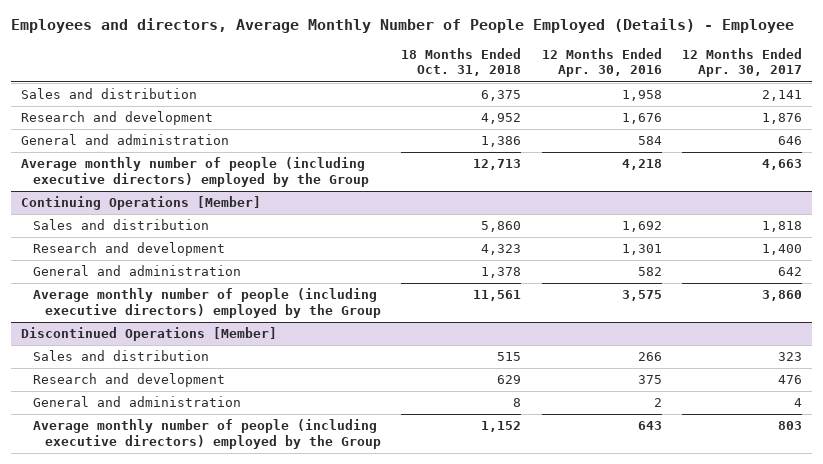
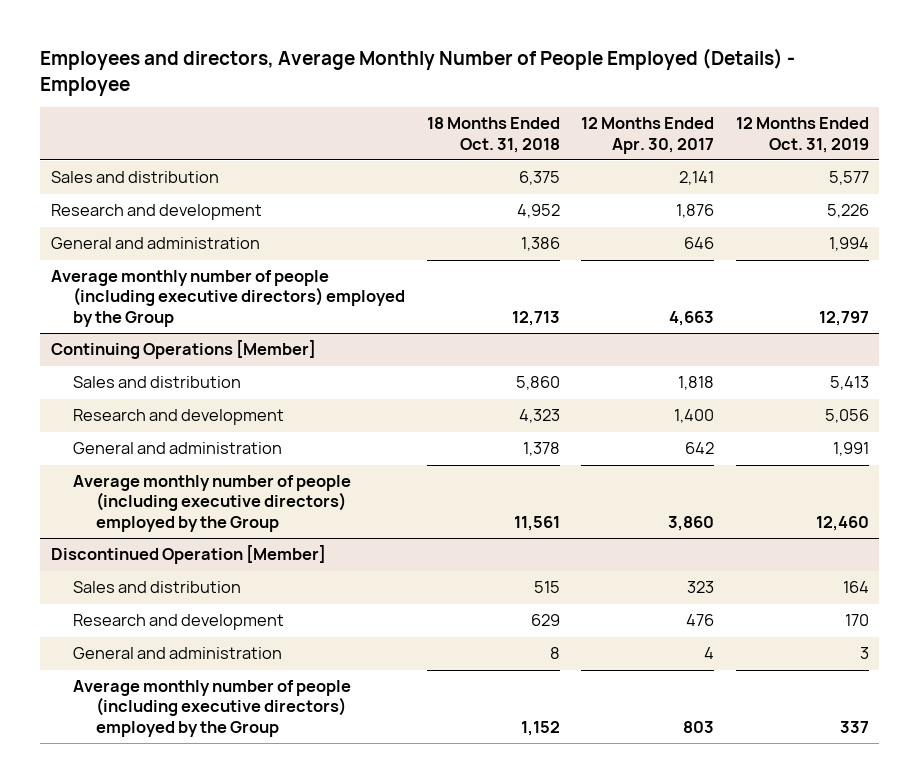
- | 18 Months Ended Oct. 31, 2018 | 12 Months Ended Apr. 30, 2016 | 12 Months Ended Apr. 30, 2017
+ | 18 Months Ended Oct. 31, 2018 | 12 Months Ended Apr. 30, 2017 | 12 Months Ended Oct. 31, 2019
- Discontinued Operations [Member]
+ Discontinued Operation [Member]

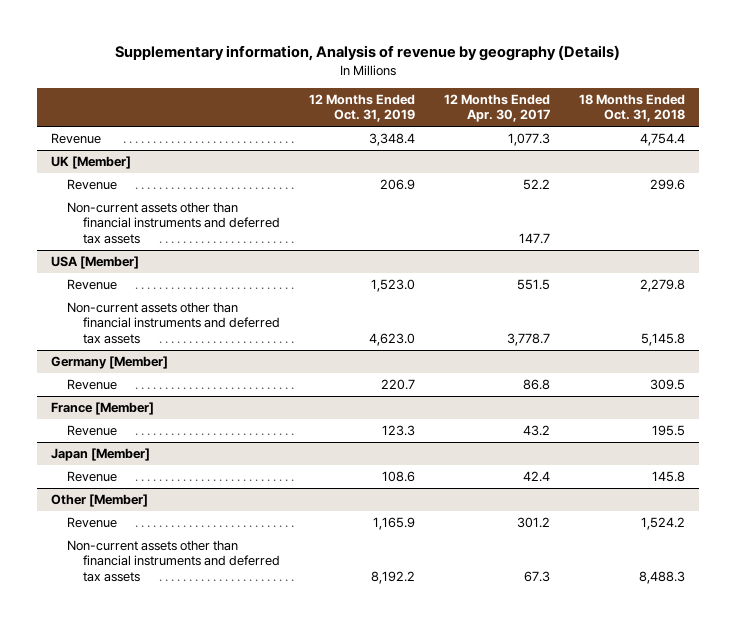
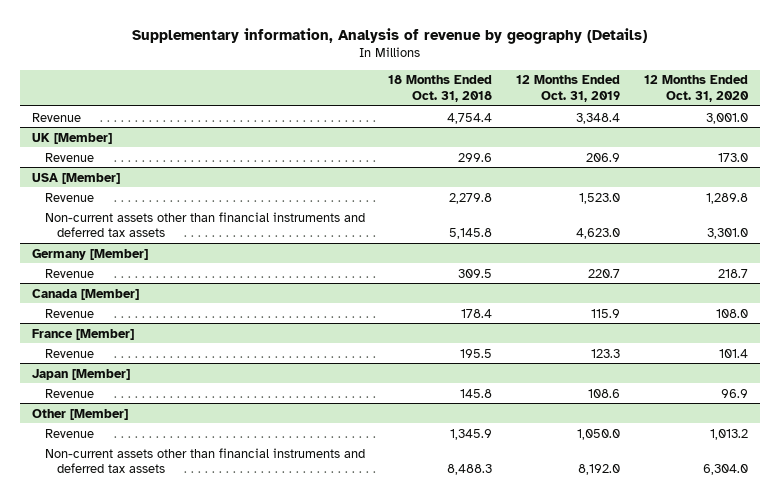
- | 12 Months Ended Oct. 31, 2019 | 12 Months Ended Apr. 30, 2017 | 18 Months Ended Oct. 31, 2018
+ | 18 Months Ended Oct. 31, 2018 | 12 Months Ended Oct. 31, 2019 | 12 Months Ended Oct. 31, 2020
@ UK [Member]
- Non-current assets other than financial instruments and deferred tax assets | | 147.7 |
+ Canada [Member]
+ Revenue | 178.4 | 115.9 | 108.0
@ Other [Member]
- Revenue | 1,165.9 | 301.2 | 1,524.2
- Non-current assets other than financial instruments and deferred tax assets | 8,192.2 | 67.3 | 8,488.3
+ Revenue | 1,345.9 | 1,050.0 | 1,013.2
+ Non-current assets other than financial instruments and deferred tax assets | 8,488.3 | 8,192.0 | 6,304.0

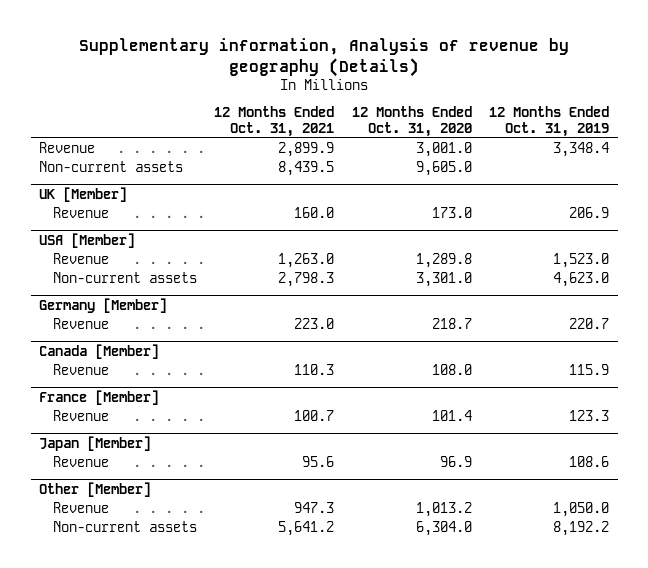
- | 18 Months Ended Oct. 31, 2018 | 12 Months Ended Oct. 31, 2019 | 12 Months Ended Oct. 31, 2020
+ | 12 Months Ended Oct. 31, 2021 | 12 Months Ended Oct. 31, 2020 | 12 Months Ended Oct. 31, 2019
+ Non-current assets | 8,439.5 | 9,605.0 |
@ USA [Member]
- Non-current assets other than financial instruments and deferred tax assets | 5,145.8 | 4,623.0 | 3,301.0
+ Non-current assets | 2,798.3 | 3,301.0 | 4,623.0
@ Other [Member]
- Non-current assets other than financial instruments and deferred tax assets | 8,488.3 | 8,192.0 | 6,304.0
+ Non-current assets | 5,641.2 | 6,304.0 | 8,192.2

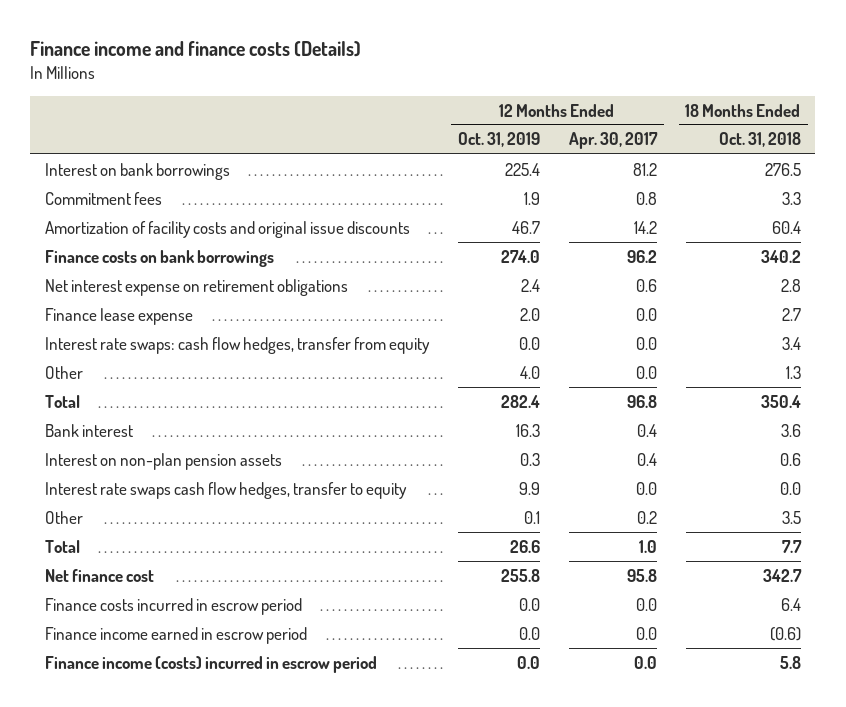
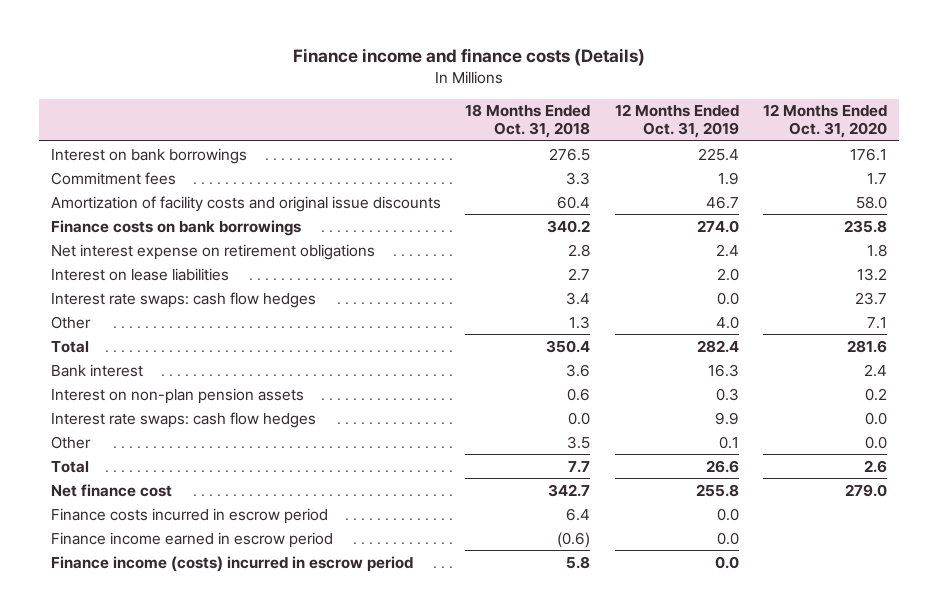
- | 12 Months Ended Oct. 31, 2019 | 12 Months Ended Apr. 30, 2017 | 18 Months Ended Oct. 31, 2018
+ | 18 Months Ended Oct. 31, 2018 | 12 Months Ended Oct. 31, 2019 | 12 Months Ended Oct. 31, 2020
- Finance lease expense | 2.0 | 0.0 | 2.7
- Interest rate swaps: cash flow hedges, transfer from equity | 0.0 | 0.0 | 3.4
+ Interest on lease liabilities | 2.7 | 2.0 | 13.2
+ Interest rate swaps: cash flow hedges | 3.4 | 0.0 | 23.7
- Interest rate swaps cash flow hedges, transfer to equity | 9.9 | 0.0 | 0.0
+ Interest rate swaps: cash flow hedges | 0.0 | 9.9 | 0.0

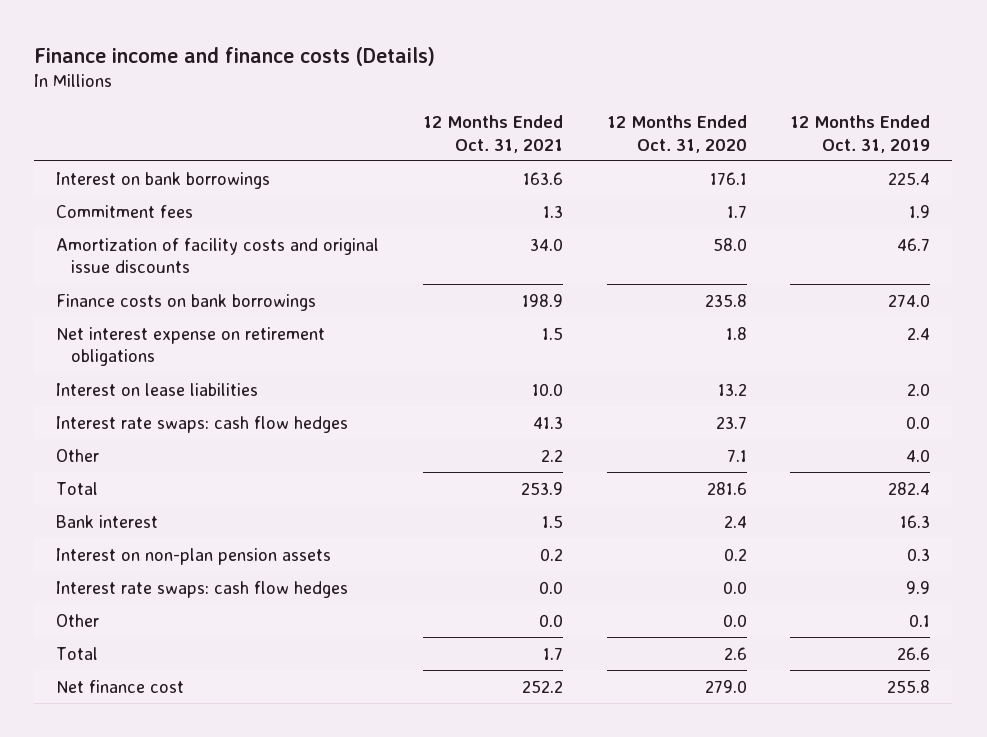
- | 18 Months Ended Oct. 31, 2018 | 12 Months Ended Oct. 31, 2019 | 12 Months Ended Oct. 31, 2020
+ | 12 Months Ended Oct. 31, 2021 | 12 Months Ended Oct. 31, 2020 | 12 Months Ended Oct. 31, 2019
- Finance costs incurred in escrow period | 6.4 | 0.0 |
- Finance income earned in escrow period | (0.6) | 0.0 |
- Finance income (costs) incurred in escrow period | 5.8 | 0.0 |

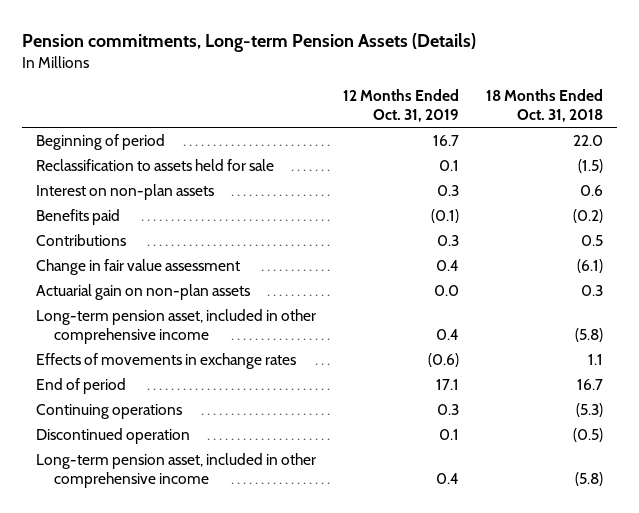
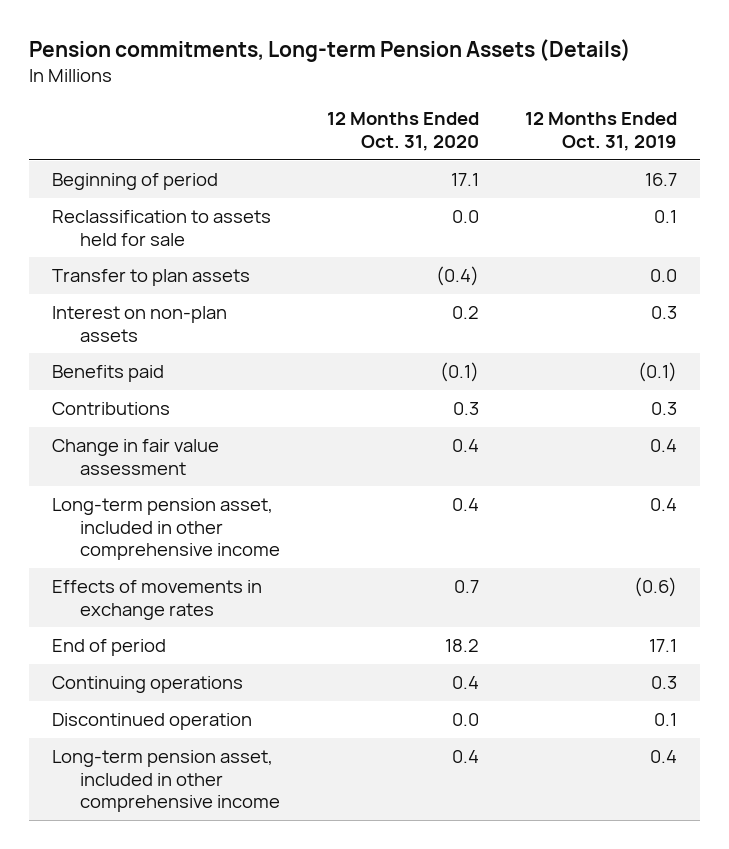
- | 12 Months Ended Oct. 31, 2019 | 18 Months Ended Oct. 31, 2018
+ | 12 Months Ended Oct. 31, 2020 | 12 Months Ended Oct. 31, 2019
+ Transfer to plan assets | (0.4) | 0.0
- Actuarial gain on non-plan assets | 0.0 | 0.3

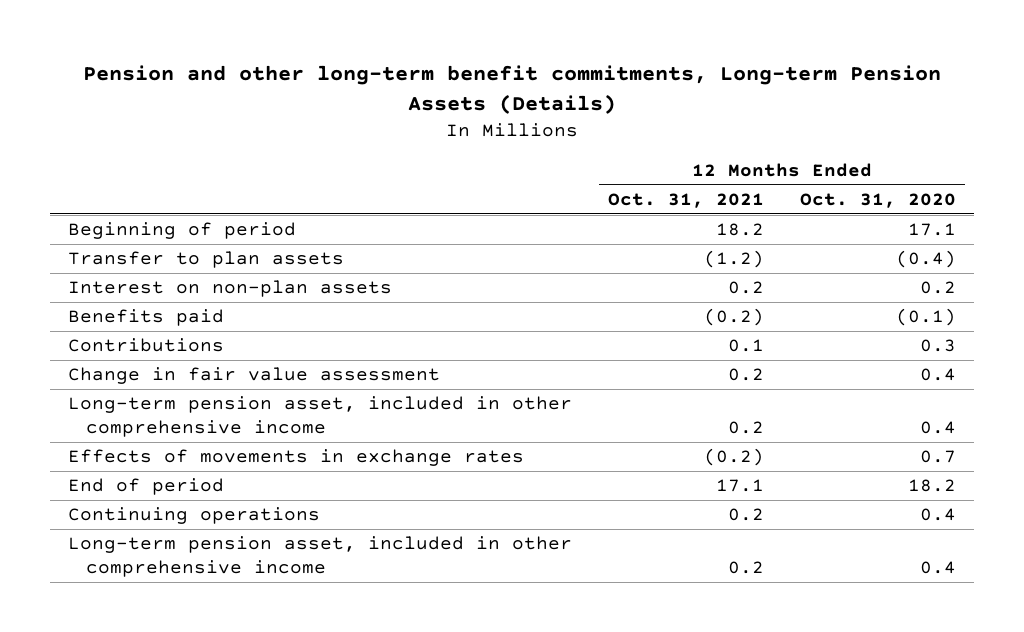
- Pension commitments, Long-term Pension Assets (Details)
+ Pension and other long-term benefit commitments, Long-term Pension Assets (Details)
- | 12 Months Ended Oct. 31, 2020 | 12 Months Ended Oct. 31, 2019
+ | 12 Months Ended Oct. 31, 2021 | 12 Months Ended Oct. 31, 2020
- Reclassification to assets held for sale | 0.0 | 0.1
- Discontinued operation | 0.0 | 0.1

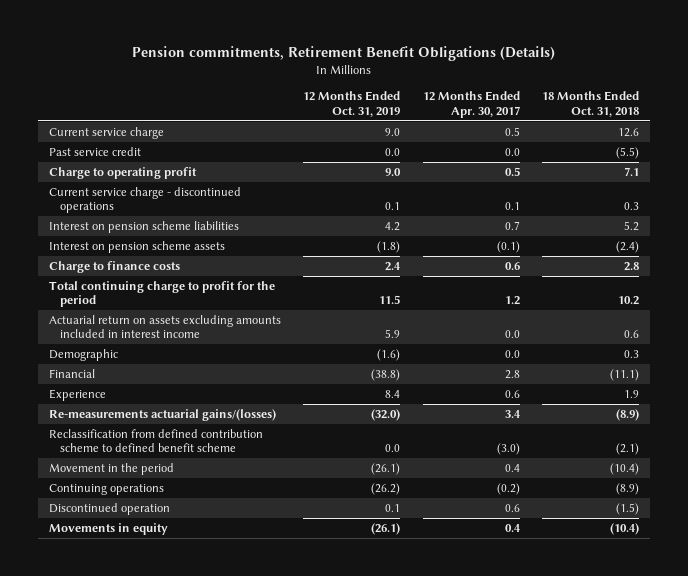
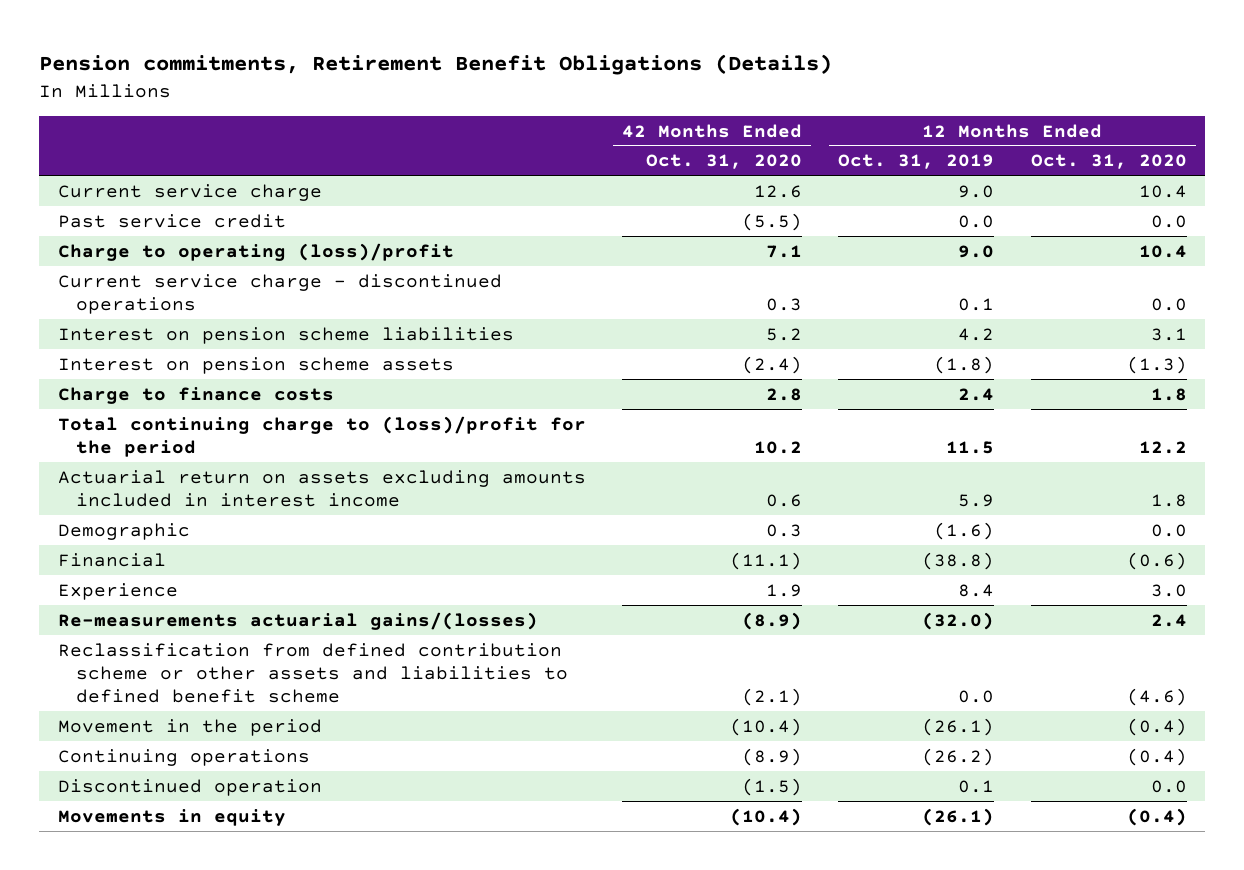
- | 12 Months Ended Oct. 31, 2019 | 12 Months Ended Apr. 30, 2017 | 18 Months Ended Oct. 31, 2018
+ | 42 Months Ended Oct. 31, 2020 | 12 Months Ended Oct. 31, 2019 | 12 Months Ended Oct. 31, 2020
- Charge to operating profit | 9.0 | 0.5 | 7.1
+ Charge to operating (loss)/profit | 7.1 | 9.0 | 10.4
- Total continuing charge to profit for the period | 11.5 | 1.2 | 10.2
+ Total continuing charge to (loss)/profit for the period | 10.2 | 11.5 | 12.2
- Reclassification from defined contribution scheme to defined benefit scheme | 0.0 | (3.0) | (2.1)
+ Reclassification from defined contribution scheme or other assets and liabilities to defined benefit scheme | (2.1) | 0.0 | (4.6)

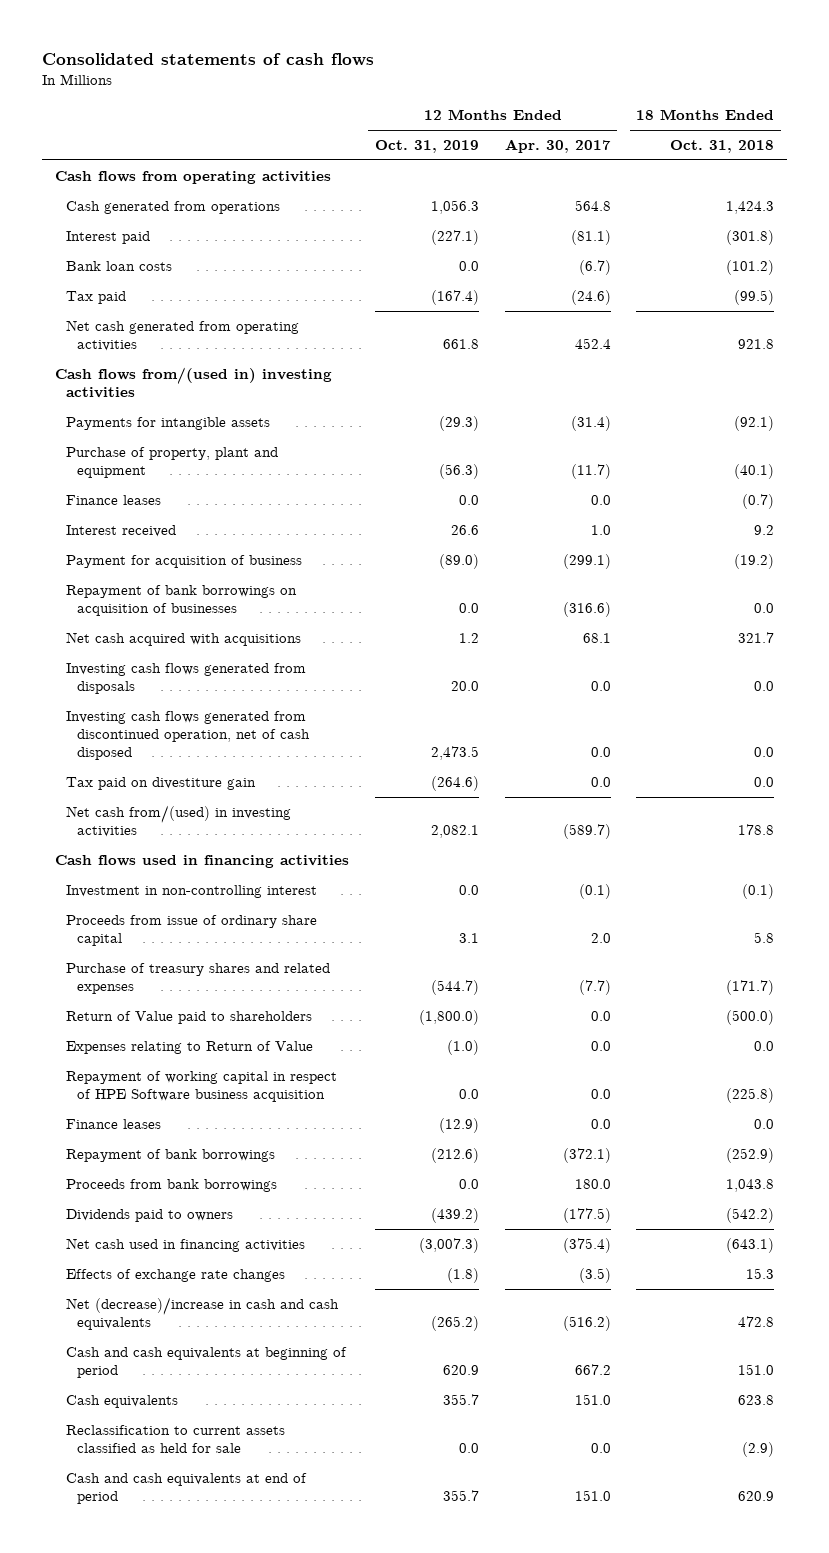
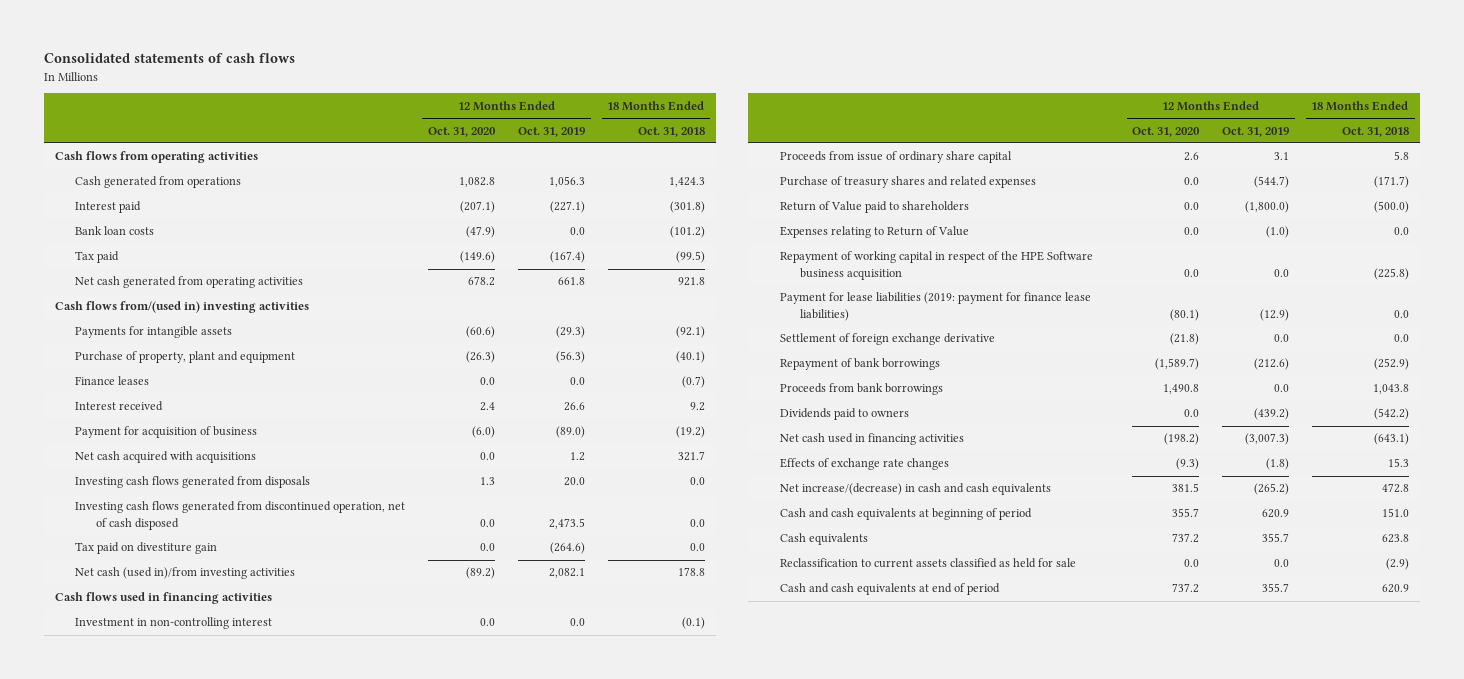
- | 12 Months Ended Oct. 31, 2019 | 12 Months Ended Apr. 30, 2017 | 18 Months Ended Oct. 31, 2018
+ | 12 Months Ended Oct. 31, 2020 | 12 Months Ended Oct. 31, 2019 | 18 Months Ended Oct. 31, 2018
- Repayment of bank borrowings on acquisition of businesses | 0.0 | (316.6) | 0.0
- Net cash from/(used) in investing activities | 2,082.1 | (589.7) | 178.8
+ Net cash (used in)/from investing activities | (89.2) | 2,082.1 | 178.8
- Repayment of working capital in respect of HPE Software business acquisition | 0.0 | 0.0 | (225.8)
- Finance leases | (12.9) | 0.0 | 0.0
+ Repayment of working capital in respect of the HPE Software business acquisition | 0.0 | 0.0 | (225.8)
+ Payment for lease liabilities (2019: payment for finance lease liabilities) | (80.1) | (12.9) | 0.0
+ Settlement of foreign exchange derivative | (21.8) | 0.0 | 0.0
- Net (decrease)/increase in cash and cash equivalents | (265.2) | (516.2) | 472.8
+ Net increase/(decrease) in cash and cash equivalents | 381.5 | (265.2) | 472.8

